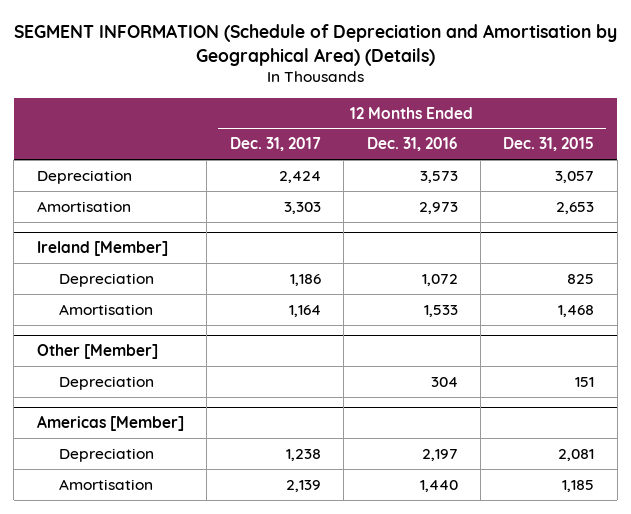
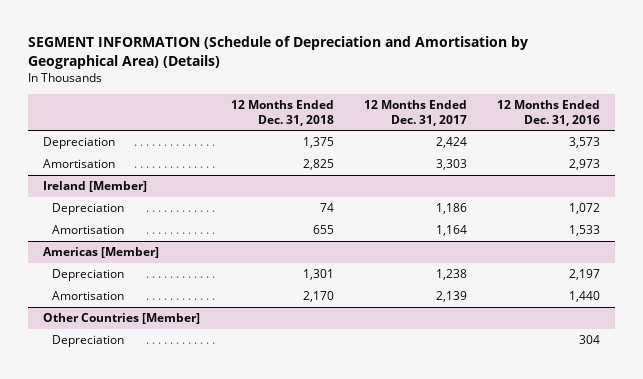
- | 12 Months Ended Dec. 31, 2017 | 12 Months Ended Dec. 31, 2016 | 12 Months Ended Dec. 31, 2015
+ | 12 Months Ended Dec. 31, 2018 | 12 Months Ended Dec. 31, 2017 | 12 Months Ended Dec. 31, 2016
- Other [Member]
- Depreciation | | 304 | 151
+ Other Countries [Member]
+ Depreciation | | | 304

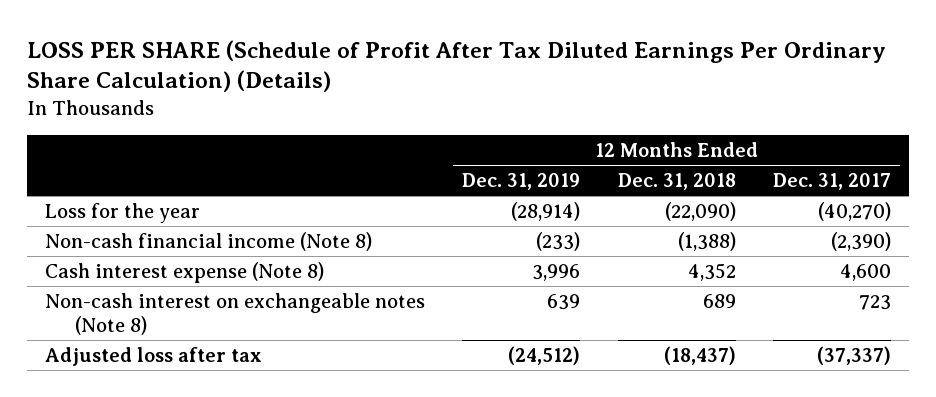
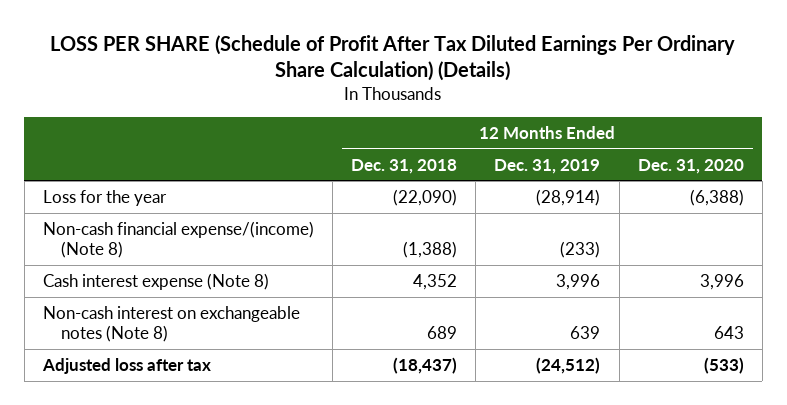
- | 12 Months Ended Dec. 31, 2019 | 12 Months Ended Dec. 31, 2018 | 12 Months Ended Dec. 31, 2017
+ | 12 Months Ended Dec. 31, 2018 | 12 Months Ended Dec. 31, 2019 | 12 Months Ended Dec. 31, 2020
- Non-cash financial income (Note 8) | (233) | (1,388) | (2,390)
+ Non-cash financial expense/(income) (Note 8) | (1,388) | (233) |

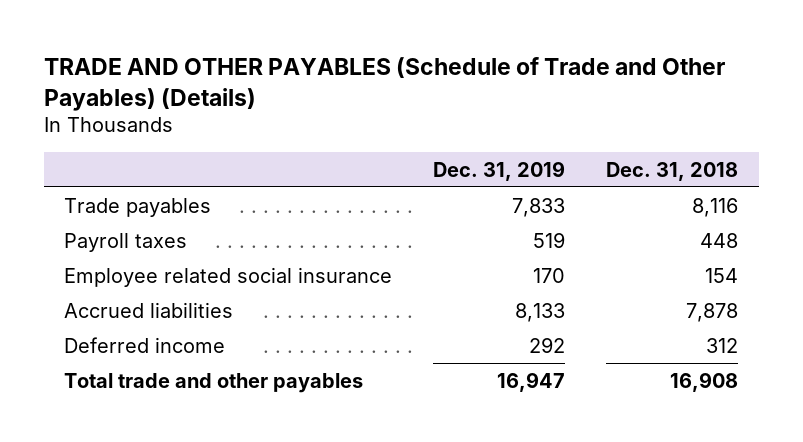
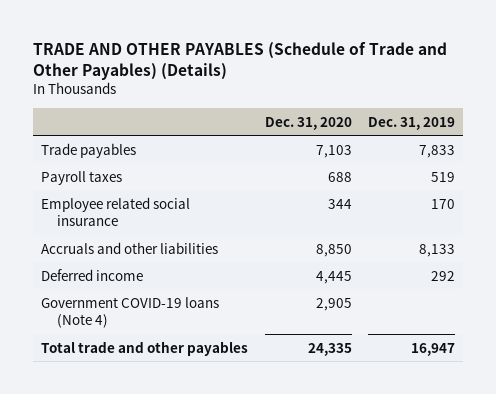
- | Dec. 31, 2019 | Dec. 31, 2018
+ | Dec. 31, 2020 | Dec. 31, 2019
- Accrued liabilities | 8,133 | 7,878
+ Accruals and other liabilities | 8,850 | 8,133
+ Government COVID-19 loans (Note 4) | 2,905 |

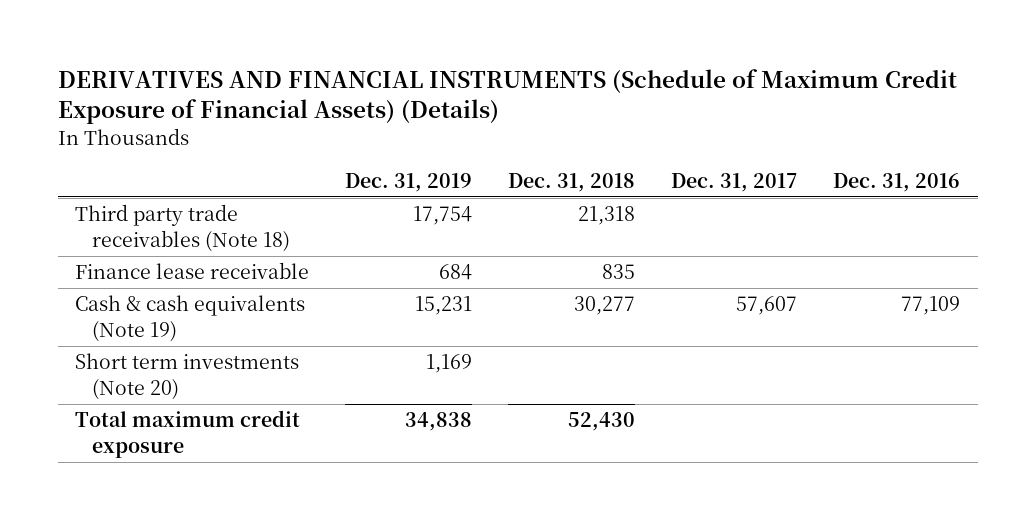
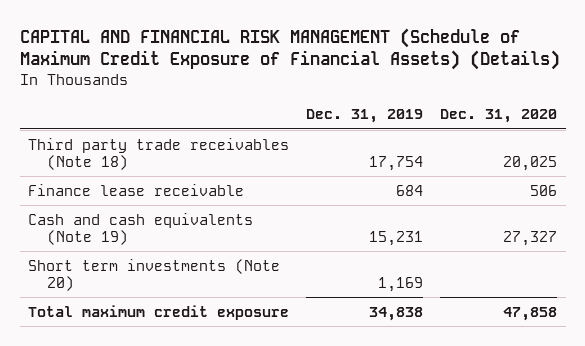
- DERIVATIVES AND FINANCIAL INSTRUMENTS (Schedule of Maximum Credit Exposure of Financial Assets) (Details)
+ CAPITAL AND FINANCIAL RISK MANAGEMENT (Schedule of Maximum Credit Exposure of Financial Assets) (Details)
- | Dec. 31, 2019 | Dec. 31, 2018 | Dec. 31, 2017 | Dec. 31, 2016
+ | Dec. 31, 2019 | Dec. 31, 2020
- Cash & cash equivalents (Note 19) | 15,231 | 30,277 | 57,607 | 77,109
+ Cash and cash equivalents (Note 19) | 15,231 | 27,327

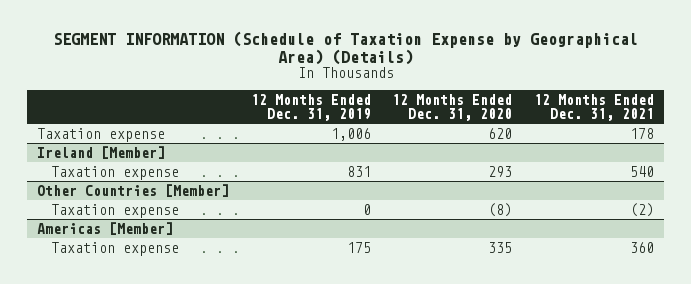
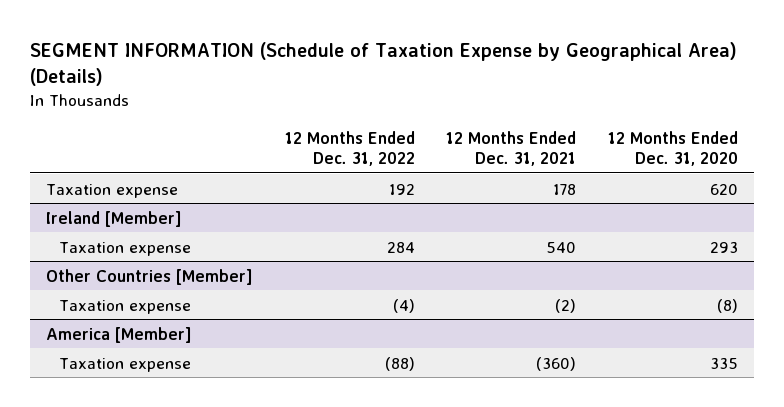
- | 12 Months Ended Dec. 31, 2019 | 12 Months Ended Dec. 31, 2020 | 12 Months Ended Dec. 31, 2021
+ | 12 Months Ended Dec. 31, 2022 | 12 Months Ended Dec. 31, 2021 | 12 Months Ended Dec. 31, 2020
- Americas [Member]
- Taxation expense | 175 | 335 | 360
+ America [Member]
+ Taxation expense | (88) | (360) | 335

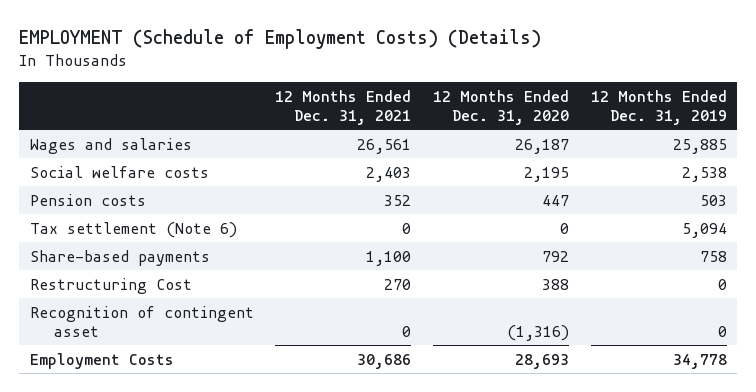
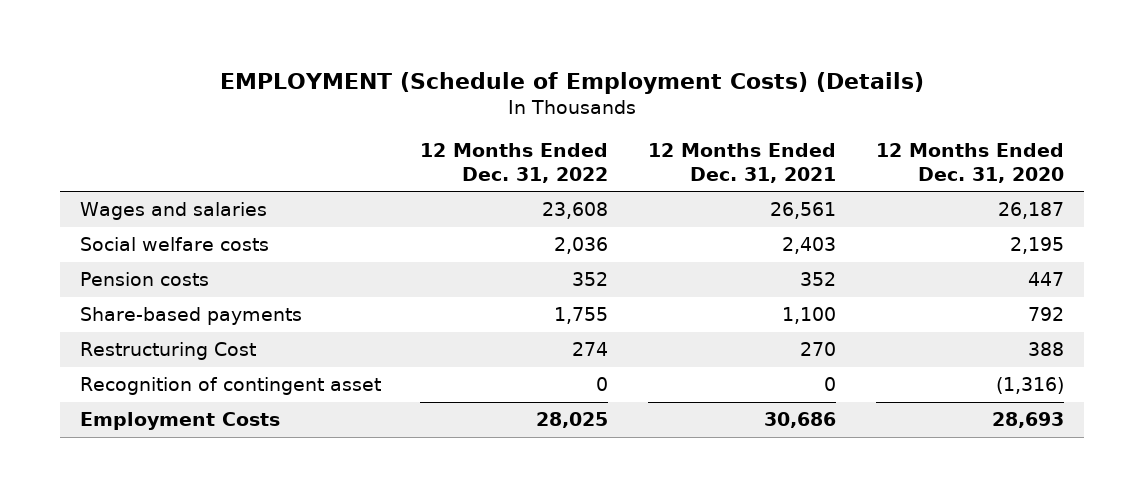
- | 12 Months Ended Dec. 31, 2021 | 12 Months Ended Dec. 31, 2020 | 12 Months Ended Dec. 31, 2019
+ | 12 Months Ended Dec. 31, 2022 | 12 Months Ended Dec. 31, 2021 | 12 Months Ended Dec. 31, 2020
- Tax settlement (Note 6) | 0 | 0 | 5,094

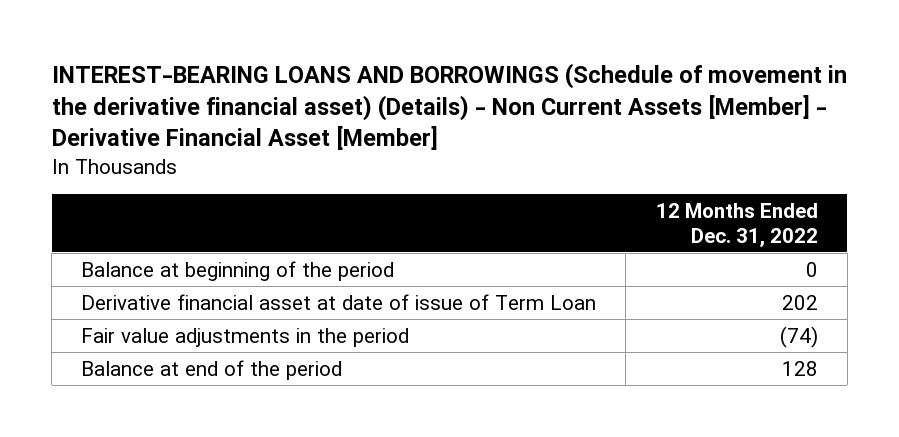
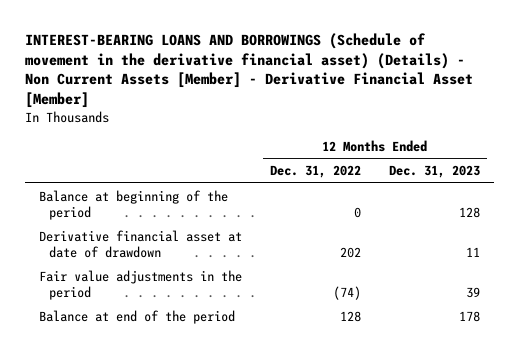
- | 12 Months Ended Dec. 31, 2022
+ | 12 Months Ended Dec. 31, 2022 | 12 Months Ended Dec. 31, 2023
- Derivative financial asset at date of issue of Term Loan | 202
+ Derivative financial asset at date of drawdown | 202 | 11

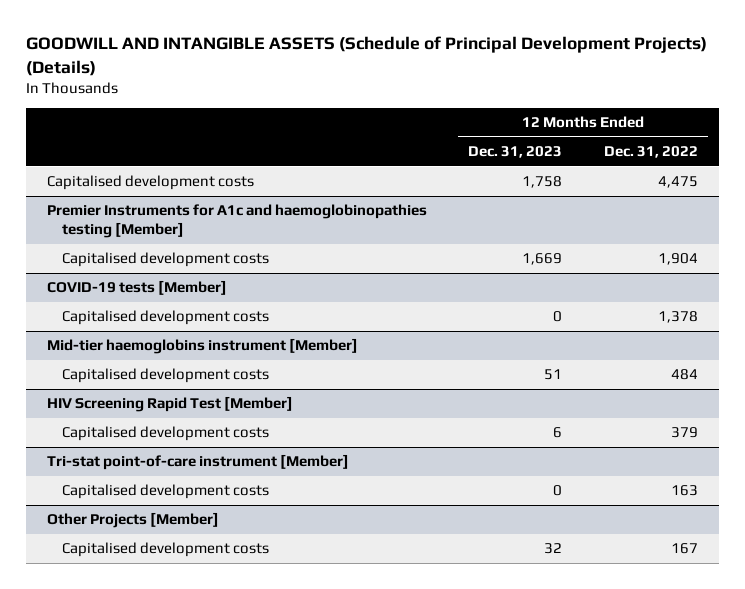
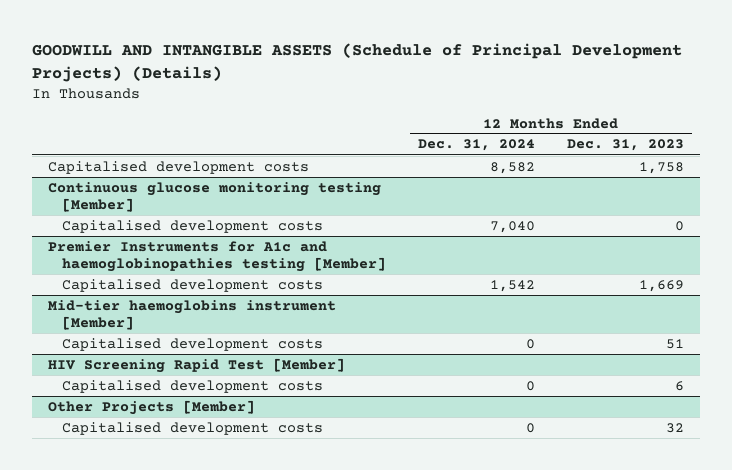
- | 12 Months Ended Dec. 31, 2023 | 12 Months Ended Dec. 31, 2022
+ | 12 Months Ended Dec. 31, 2024 | 12 Months Ended Dec. 31, 2023
+ Continuous glucose monitoring testing [Member]
+ Capitalised development costs | 7,040 | 0
- COVID-19 tests [Member]
- Capitalised development costs | 0 | 1,378
- Tri-stat point-of-care instrument [Member]
- Capitalised development costs | 0 | 163

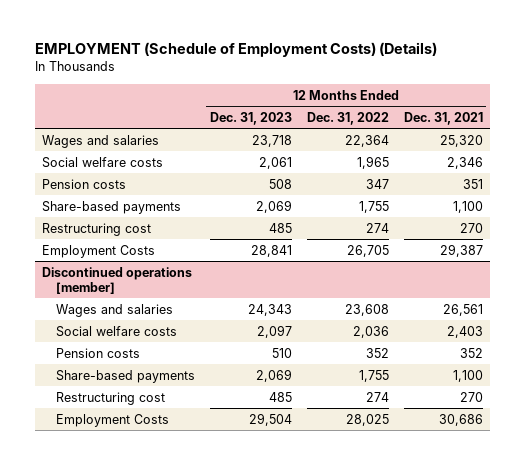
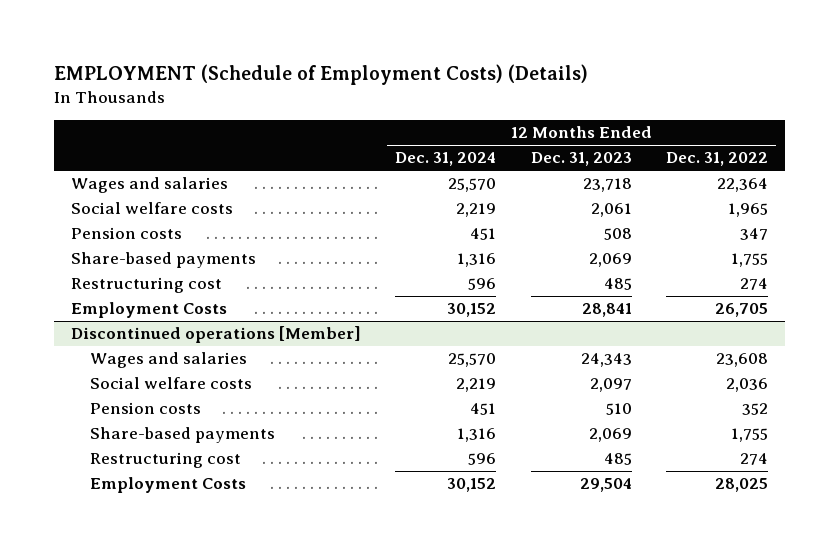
- | 12 Months Ended Dec. 31, 2023 | 12 Months Ended Dec. 31, 2022 | 12 Months Ended Dec. 31, 2021
+ | 12 Months Ended Dec. 31, 2024 | 12 Months Ended Dec. 31, 2023 | 12 Months Ended Dec. 31, 2022
- Discontinued operations [member]
+ Discontinued operations [Member]

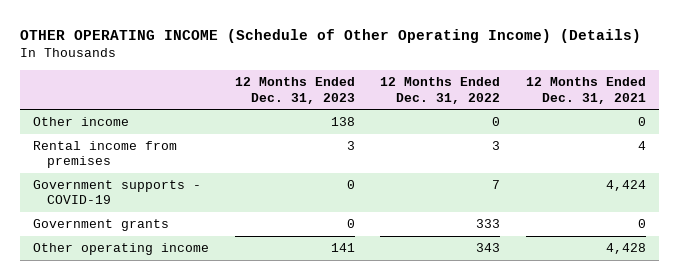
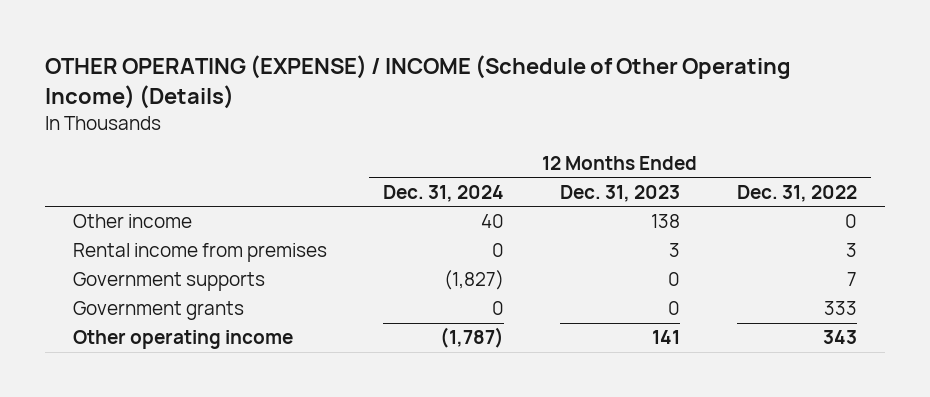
- OTHER OPERATING INCOME (Schedule of Other Operating Income) (Details)
+ OTHER OPERATING (EXPENSE) / INCOME (Schedule of Other Operating Income) (Details)
- | 12 Months Ended Dec. 31, 2023 | 12 Months Ended Dec. 31, 2022 | 12 Months Ended Dec. 31, 2021
+ | 12 Months Ended Dec. 31, 2024 | 12 Months Ended Dec. 31, 2023 | 12 Months Ended Dec. 31, 2022
- Government supports - COVID-19 | 0 | 7 | 4,424
+ Government supports | (1,827) | 0 | 7

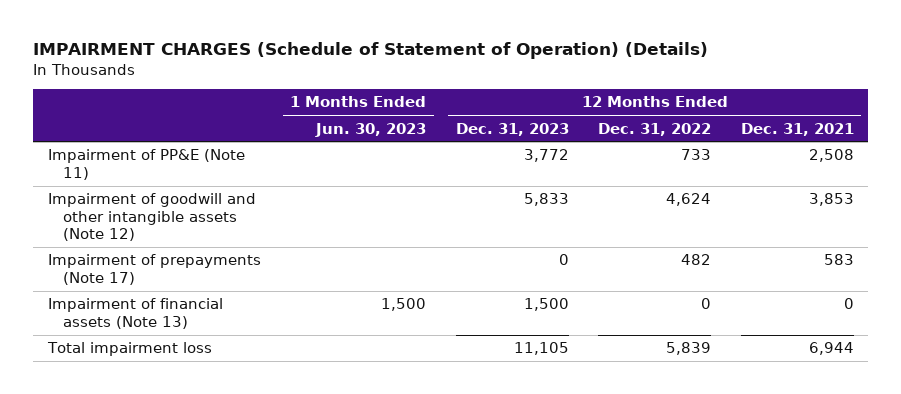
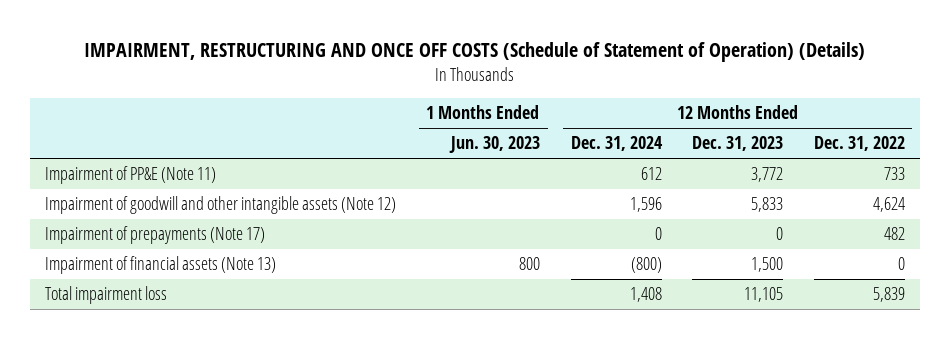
- IMPAIRMENT CHARGES (Schedule of Statement of Operation) (Details)
+ IMPAIRMENT, RESTRUCTURING AND ONCE OFF COSTS (Schedule of Statement of Operation) (Details)
- | 1 Months Ended Jun. 30, 2023 | 12 Months Ended Dec. 31, 2023 | 12 Months Ended Dec. 31, 2022 | 12 Months Ended Dec. 31, 2021
+ | 1 Months Ended Jun. 30, 2023 | 12 Months Ended Dec. 31, 2024 | 12 Months Ended Dec. 31, 2023 | 12 Months Ended Dec. 31, 2022
- Impairment of financial assets (Note 13) | 1,500 | 1,500 | 0 | 0
+ Impairment of financial assets (Note 13) | 800 | (800) | 1,500 | 0

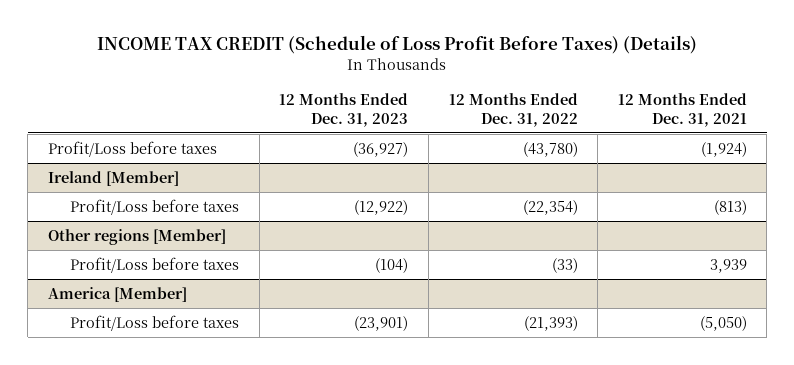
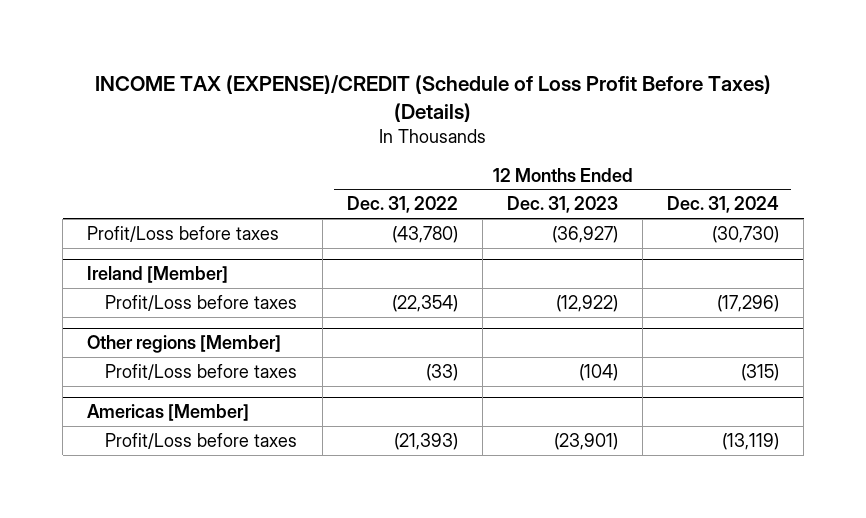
- INCOME TAX CREDIT (Schedule of Loss Profit Before Taxes) (Details)
+ INCOME TAX (EXPENSE)/CREDIT (Schedule of Loss Profit Before Taxes) (Details)
- | 12 Months Ended Dec. 31, 2023 | 12 Months Ended Dec. 31, 2022 | 12 Months Ended Dec. 31, 2021
+ | 12 Months Ended Dec. 31, 2022 | 12 Months Ended Dec. 31, 2023 | 12 Months Ended Dec. 31, 2024
- America [Member]
+ Americas [Member]

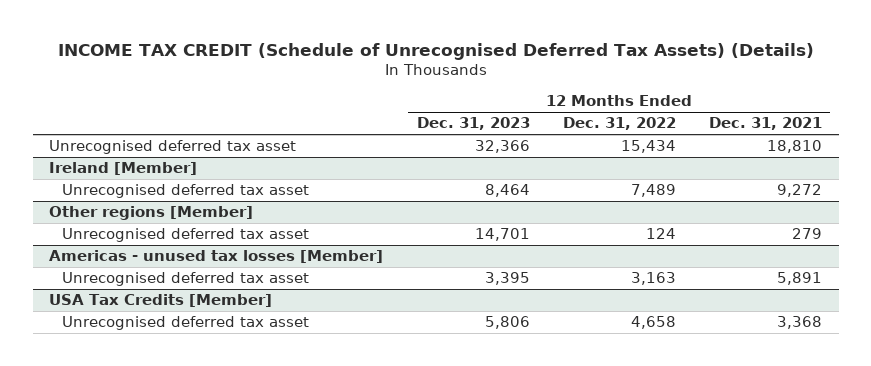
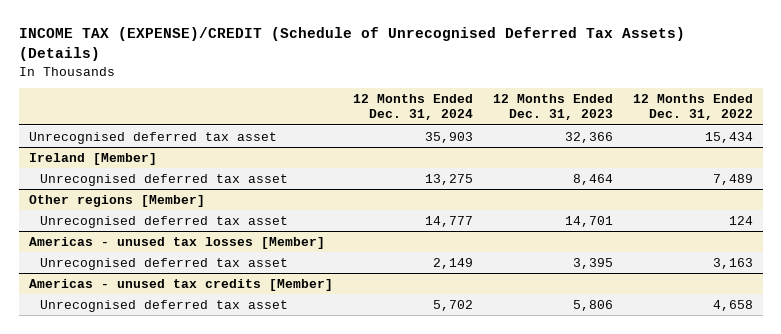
- INCOME TAX CREDIT (Schedule of Unrecognised Deferred Tax Assets) (Details)
+ INCOME TAX (EXPENSE)/CREDIT (Schedule of Unrecognised Deferred Tax Assets) (Details)
- | 12 Months Ended Dec. 31, 2023 | 12 Months Ended Dec. 31, 2022 | 12 Months Ended Dec. 31, 2021
+ | 12 Months Ended Dec. 31, 2024 | 12 Months Ended Dec. 31, 2023 | 12 Months Ended Dec. 31, 2022
- USA Tax Credits [Member]
+ Americas - unused tax credits [Member]

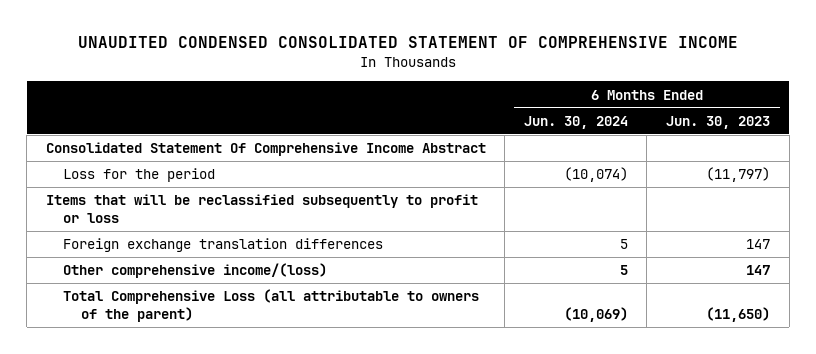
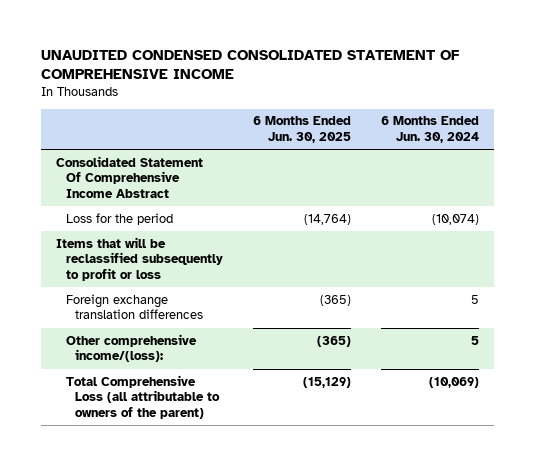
- | 6 Months Ended Jun. 30, 2024 | 6 Months Ended Jun. 30, 2023
+ | 6 Months Ended Jun. 30, 2025 | 6 Months Ended Jun. 30, 2024
- Other comprehensive income/(loss) | 5 | 147
+ Other comprehensive income/(loss): | (365) | 5

